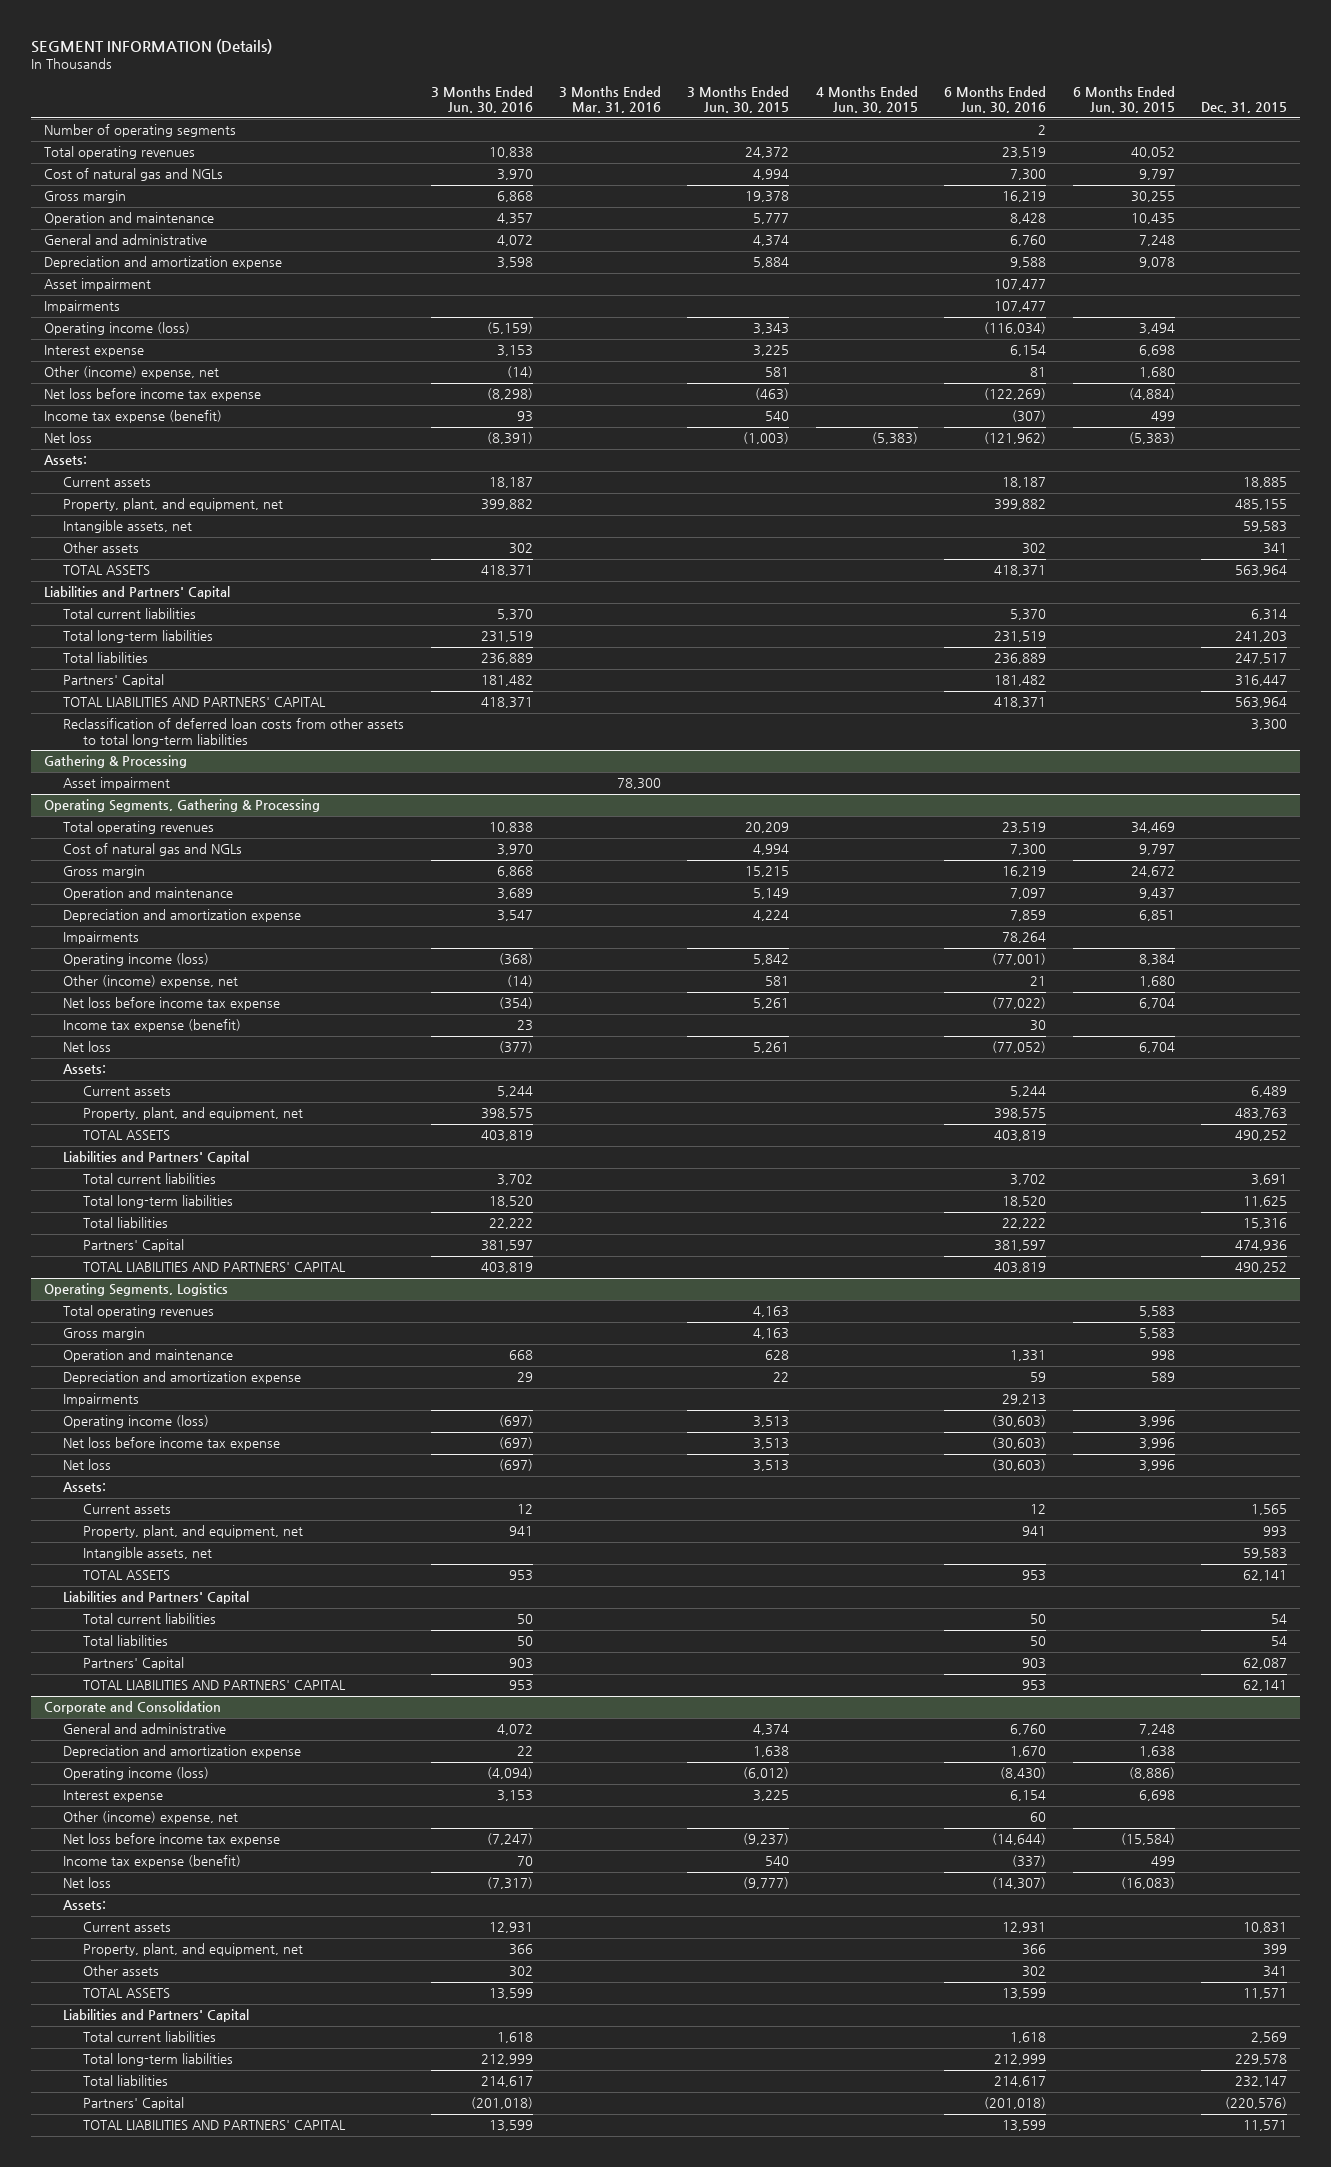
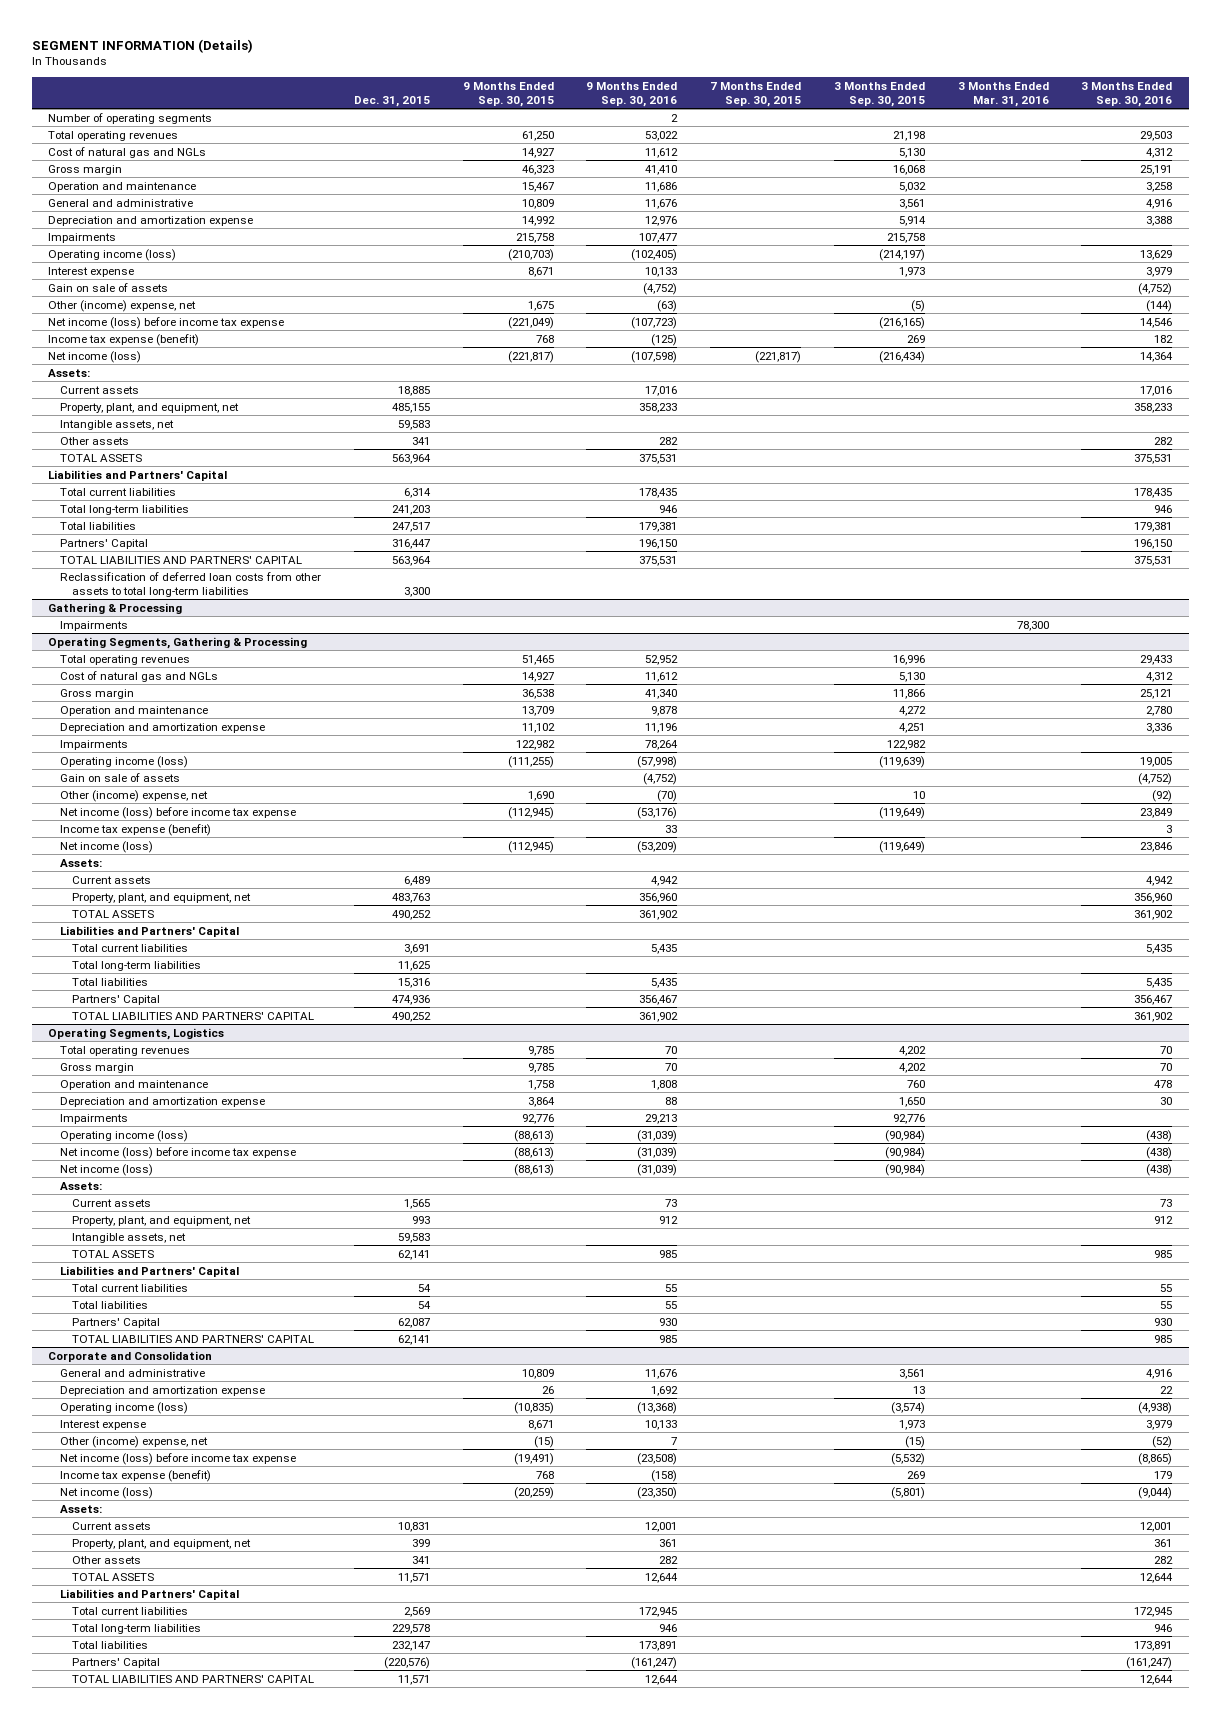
- | 3 Months Ended Jun. 30, 2016 | 3 Months Ended Mar. 31, 2016 | 3 Months Ended Jun. 30, 2015 | 4 Months Ended Jun. 30, 2015 | 6 Months Ended Jun. 30, 2016 | 6 Months Ended Jun. 30, 2015 | Dec. 31, 2015
+ | Dec. 31, 2015 | 9 Months Ended Sep. 30, 2015 | 9 Months Ended Sep. 30, 2016 | 7 Months Ended Sep. 30, 2015 | 3 Months Ended Sep. 30, 2015 | 3 Months Ended Mar. 31, 2016 | 3 Months Ended Sep. 30, 2016
- Asset impairment | | | | | 107,477 | |
+ Gain on sale of assets | | | (4,752) | | | | (4,752)
- Net loss before income tax expense | (8,298) | | (463) | | (122,269) | (4,884) |
+ Net income (loss) before income tax expense | | (221,049) | (107,723) | | (216,165) | | 14,546
- Net loss | (8,391) | | (1,003) | (5,383) | (121,962) | (5,383) |
+ Net income (loss) | | (221,817) | (107,598) | (221,817) | (216,434) | | 14,364
@ Gathering & Processing
- Asset impairment | | 78,300 | | | | |
+ Impairments | | | | | | 78,300 |
@ Operating Segments, Gathering & Processing
+ Gain on sale of assets | | | (4,752) | | | | (4,752)
- Net loss before income tax expense | (354) | | 5,261 | | (77,022) | 6,704 |
+ Net income (loss) before income tax expense | | (112,945) | (53,176) | | (119,649) | | 23,849
- Net loss | (377) | | 5,261 | | (77,052) | 6,704 |
+ Net income (loss) | | (112,945) | (53,209) | | (119,649) | | 23,846
@ Operating Segments, Logistics
- Net loss before income tax expense | (697) | | 3,513 | | (30,603) | 3,996 |
- Net loss | (697) | | 3,513 | | (30,603) | 3,996 |
+ Net income (loss) before income tax expense | | (88,613) | (31,039) | | (90,984) | | (438)
+ Net income (loss) | | (88,613) | (31,039) | | (90,984) | | (438)
@ Corporate and Consolidation
- Net loss before income tax expense | (7,247) | | (9,237) | | (14,644) | (15,584) |
+ Net income (loss) before income tax expense | | (19,491) | (23,508) | | (5,532) | | (8,865)
- Net loss | (7,317) | | (9,777) | | (14,307) | (16,083) |
+ Net income (loss) | | (20,259) | (23,350) | | (5,801) | | (9,044)

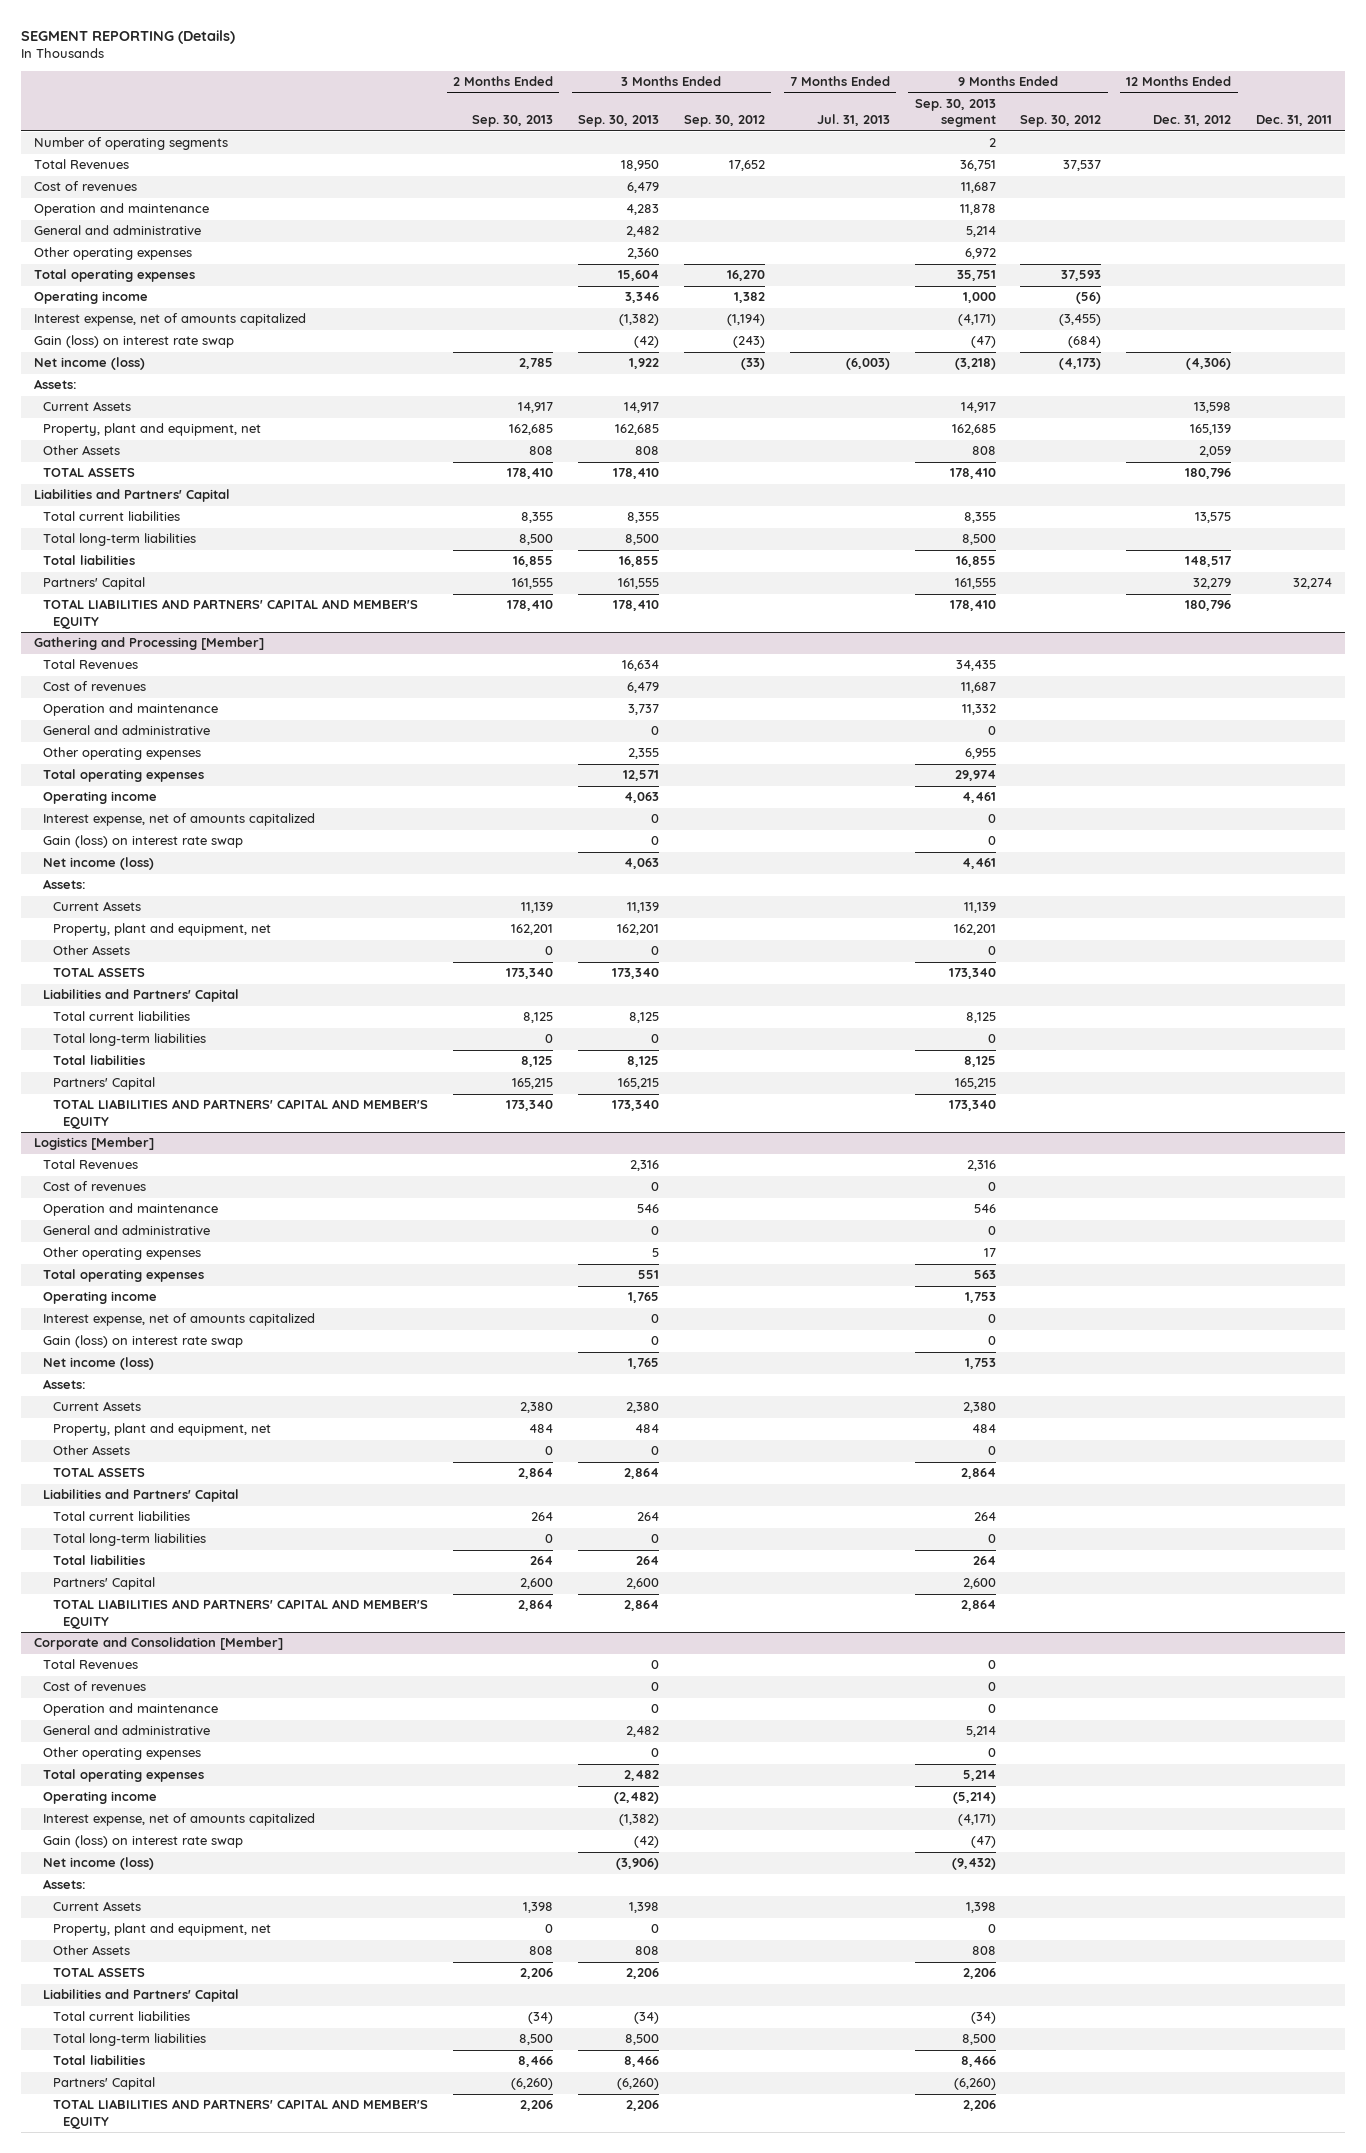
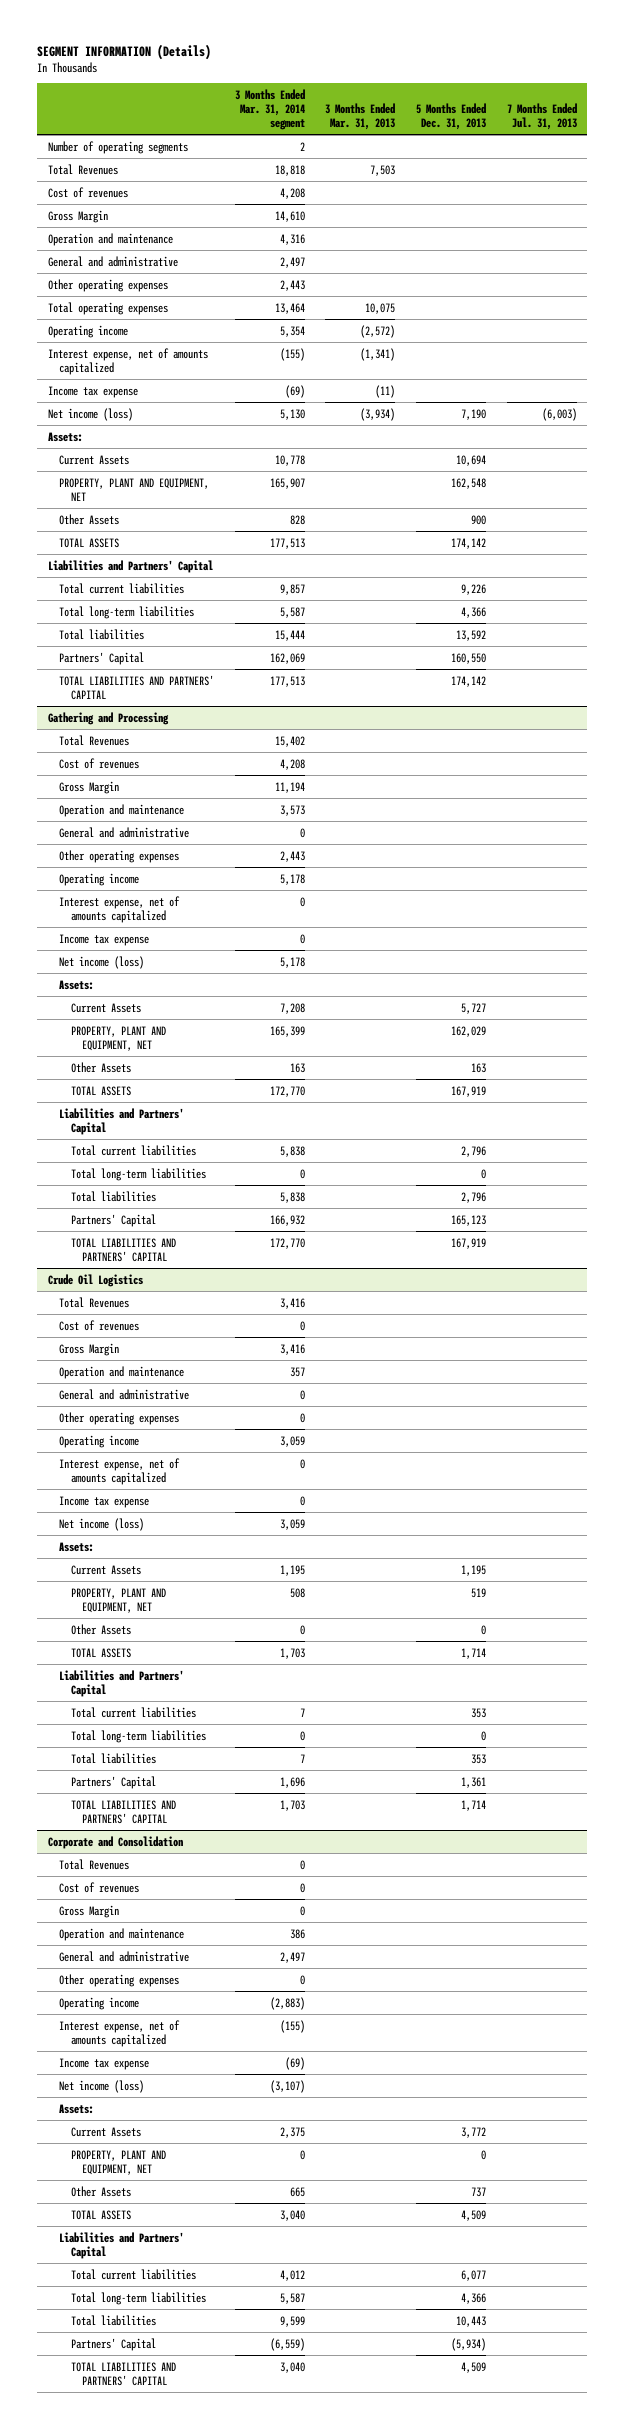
- SEGMENT REPORTING (Details)
+ SEGMENT INFORMATION (Details)
- | 2 Months Ended Sep. 30, 2013 | 3 Months Ended Sep. 30, 2013 | 3 Months Ended Sep. 30, 2012 | 7 Months Ended Jul. 31, 2013 | 9 Months Ended Sep. 30, 2013 segment | 9 Months Ended Sep. 30, 2012 | 12 Months Ended Dec. 31, 2012 | Dec. 31, 2011
+ | 3 Months Ended Mar. 31, 2014 segment | 3 Months Ended Mar. 31, 2013 | 5 Months Ended Dec. 31, 2013 | 7 Months Ended Jul. 31, 2013
+ Gross Margin | 14,610 | | |
- Gain (loss) on interest rate swap | | (42) | (243) | | (47) | (684) | |
+ Income tax expense | (69) | (11) | |
- Property, plant and equipment, net | 162,685 | 162,685 | | | 162,685 | | 165,139 |
+ PROPERTY, PLANT AND EQUIPMENT, NET | 165,907 | | 162,548 |
- TOTAL LIABILITIES AND PARTNERS' CAPITAL AND MEMBER'S EQUITY | 178,410 | 178,410 | | | 178,410 | | 180,796 |
- Gathering and Processing [Member]
+ TOTAL LIABILITIES AND PARTNERS' CAPITAL | 177,513 | | 174,142 |
+ Gathering and Processing
+ Gross Margin | 11,194 | | |
- Total operating expenses | | 12,571 | | | 29,974 | | |
- Gain (loss) on interest rate swap | | 0 | | | 0 | | |
+ Income tax expense | 0 | | |
- Property, plant and equipment, net | 162,201 | 162,201 | | | 162,201 | | |
+ PROPERTY, PLANT AND EQUIPMENT, NET | 165,399 | | 162,029 |
- TOTAL LIABILITIES AND PARTNERS' CAPITAL AND MEMBER'S EQUITY | 173,340 | 173,340 | | | 173,340 | | |
- Logistics [Member]
+ TOTAL LIABILITIES AND PARTNERS' CAPITAL | 172,770 | | 167,919 |
+ Crude Oil Logistics
+ Gross Margin | 3,416 | | |
- Total operating expenses | | 551 | | | 563 | | |
- Gain (loss) on interest rate swap | | 0 | | | 0 | | |
+ Income tax expense | 0 | | |
- Property, plant and equipment, net | 484 | 484 | | | 484 | | |
+ PROPERTY, PLANT AND EQUIPMENT, NET | 508 | | 519 |
- TOTAL LIABILITIES AND PARTNERS' CAPITAL AND MEMBER'S EQUITY | 2,864 | 2,864 | | | 2,864 | | |
- Corporate and Consolidation [Member]
+ TOTAL LIABILITIES AND PARTNERS' CAPITAL | 1,703 | | 1,714 |
+ Corporate and Consolidation
+ Gross Margin | 0 | | |
- Total operating expenses | | 2,482 | | | 5,214 | | |
- Gain (loss) on interest rate swap | | (42) | | | (47) | | |
+ Income tax expense | (69) | | |
- Property, plant and equipment, net | 0 | 0 | | | 0 | | |
+ PROPERTY, PLANT AND EQUIPMENT, NET | 0 | | 0 |
- TOTAL LIABILITIES AND PARTNERS' CAPITAL AND MEMBER'S EQUITY | 2,206 | 2,206 | | | 2,206 | | |
+ TOTAL LIABILITIES AND PARTNERS' CAPITAL | 3,040 | | 4,509 |

